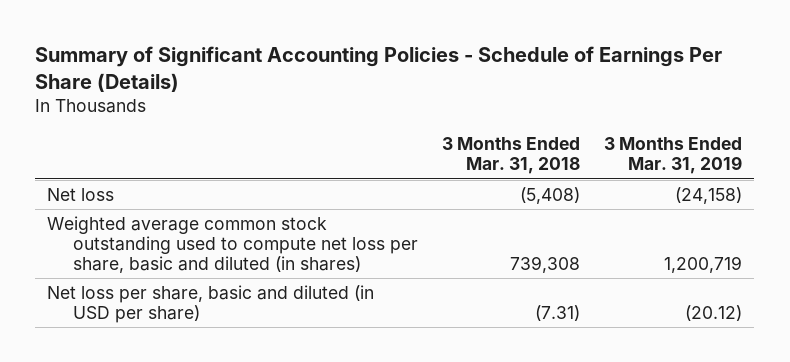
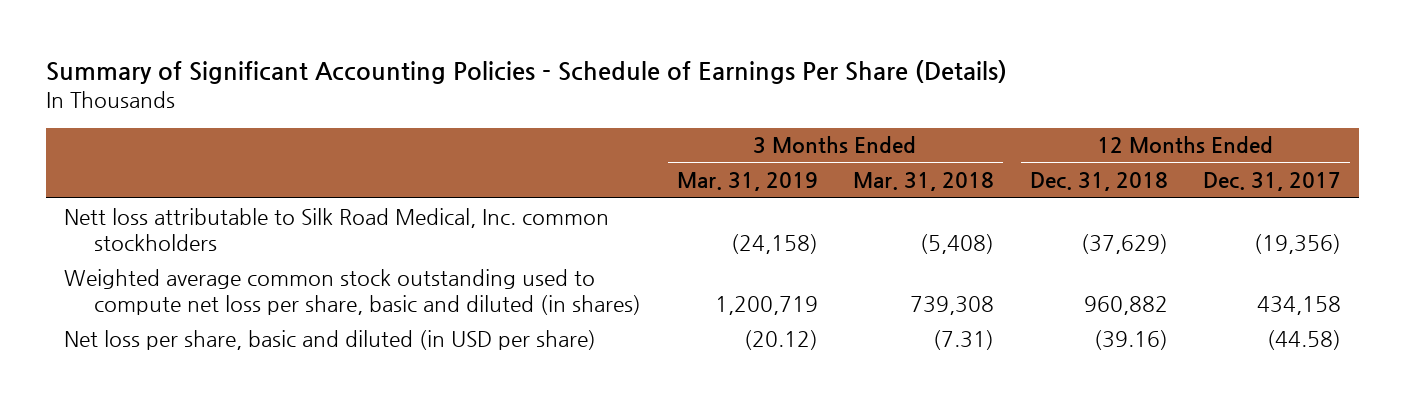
- | 3 Months Ended Mar. 31, 2018 | 3 Months Ended Mar. 31, 2019
+ | 3 Months Ended Mar. 31, 2019 | 3 Months Ended Mar. 31, 2018 | 12 Months Ended Dec. 31, 2018 | 12 Months Ended Dec. 31, 2017
- Net loss | (5,408) | (24,158)
+ Nett loss attributable to Silk Road Medical, Inc. common stockholders | (24,158) | (5,408) | (37,629) | (19,356)

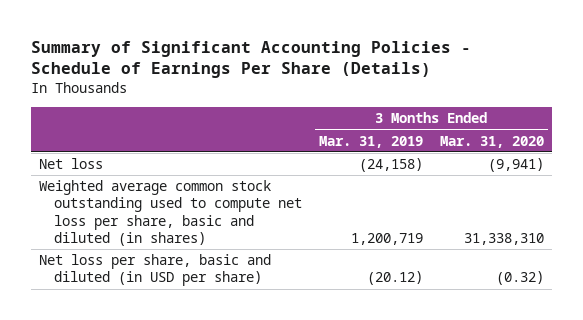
- | 3 Months Ended Mar. 31, 2019 | 3 Months Ended Mar. 31, 2018 | 12 Months Ended Dec. 31, 2018 | 12 Months Ended Dec. 31, 2017
+ | 3 Months Ended Mar. 31, 2019 | 3 Months Ended Mar. 31, 2020
- Nett loss attributable to Silk Road Medical, Inc. common stockholders | (24,158) | (5,408) | (37,629) | (19,356)
+ Net loss | (24,158) | (9,941)

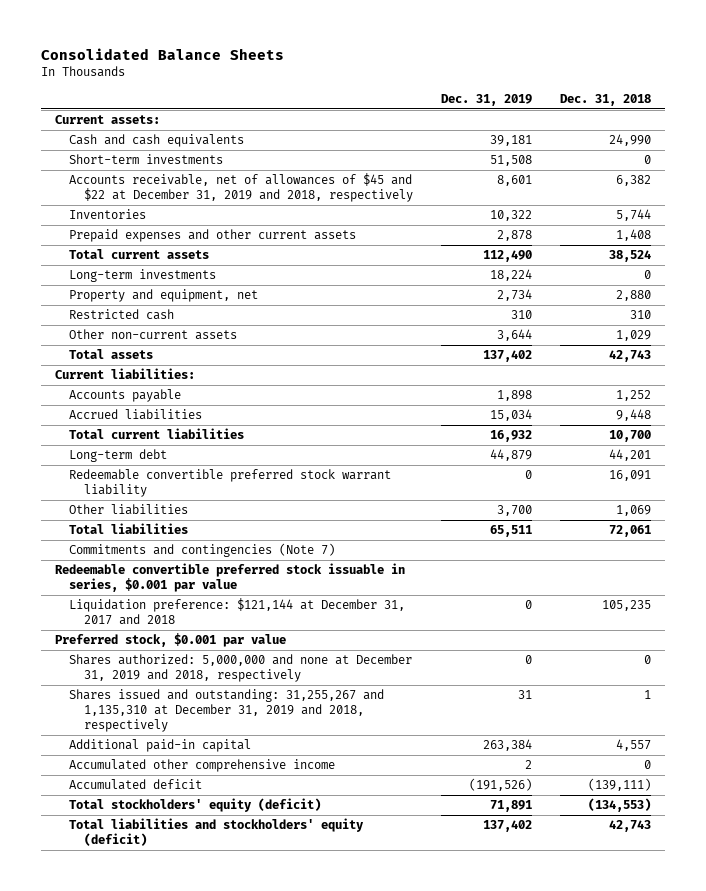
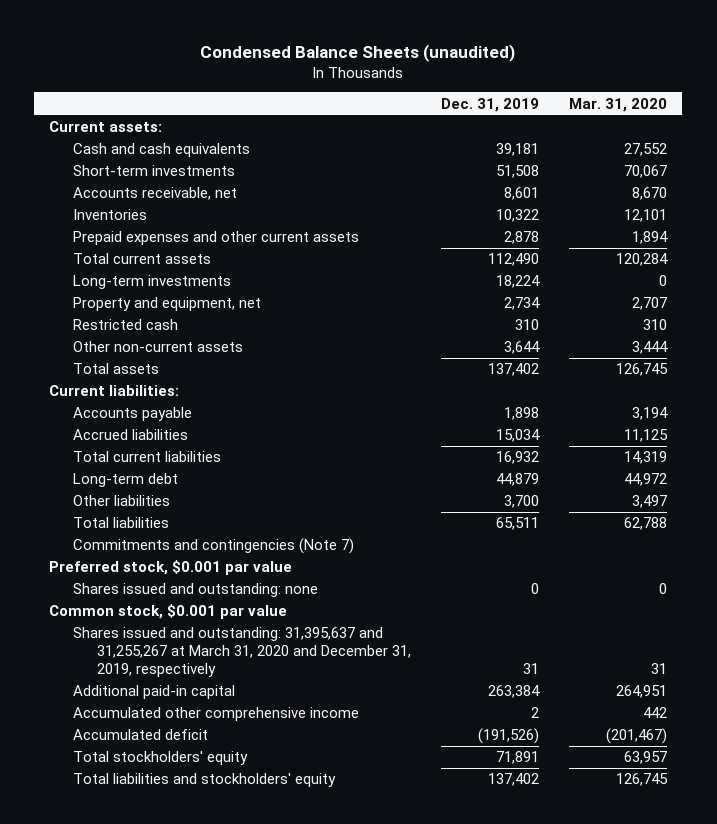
- Consolidated Balance Sheets
+ Condensed Balance Sheets (unaudited)
- | Dec. 31, 2019 | Dec. 31, 2018
+ | Dec. 31, 2019 | Mar. 31, 2020
- Accounts receivable, net of allowances of $45 and $22 at December 31, 2019 and 2018, respectively | 8,601 | 6,382
+ Accounts receivable, net | 8,601 | 8,670
- Redeemable convertible preferred stock warrant liability | 0 | 16,091
- Redeemable convertible preferred stock issuable in series, $0.001 par value
- Liquidation preference: $121,144 at December 31, 2017 and 2018 | 0 | 105,235
- Shares authorized: 5,000,000 and none at December 31, 2019 and 2018, respectively | 0 | 0
- Shares issued and outstanding: 31,255,267 and 1,135,310 at December 31, 2019 and 2018, respectively | 31 | 1
+ Shares issued and outstanding: none | 0 | 0
+ Common stock, $0.001 par value
+ Shares issued and outstanding: 31,395,637 and 31,255,267 at March 31, 2020 and December 31, 2019, respectively | 31 | 31
- Total stockholders' equity (deficit) | 71,891 | (134,553)
- Total liabilities and stockholders' equity (deficit) | 137,402 | 42,743
+ Total stockholders' equity | 71,891 | 63,957
+ Total liabilities and stockholders' equity | 137,402 | 126,745

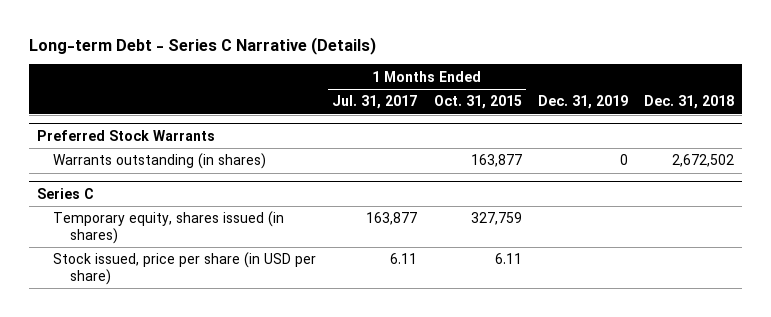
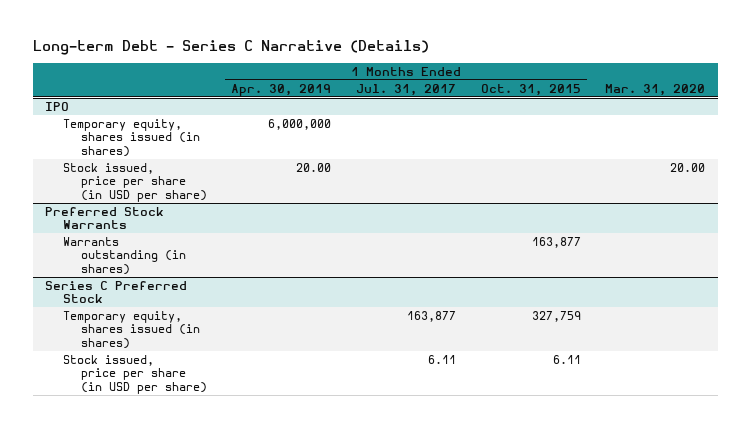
- | 1 Months Ended Jul. 31, 2017 | 1 Months Ended Oct. 31, 2015 | Dec. 31, 2019 | Dec. 31, 2018
+ | 1 Months Ended Apr. 30, 2019 | 1 Months Ended Jul. 31, 2017 | 1 Months Ended Oct. 31, 2015 | Mar. 31, 2020
+ IPO
+ Temporary equity, shares issued (in shares) | 6,000,000 | | |
+ Stock issued, price per share (in USD per share) | 20.00 | | | 20.00
- Series C
+ Series C Preferred Stock

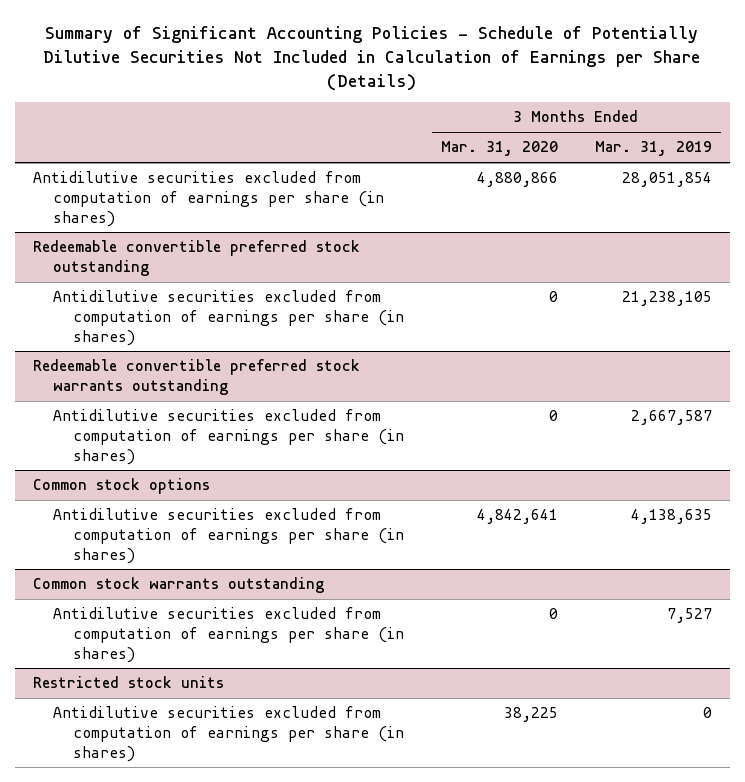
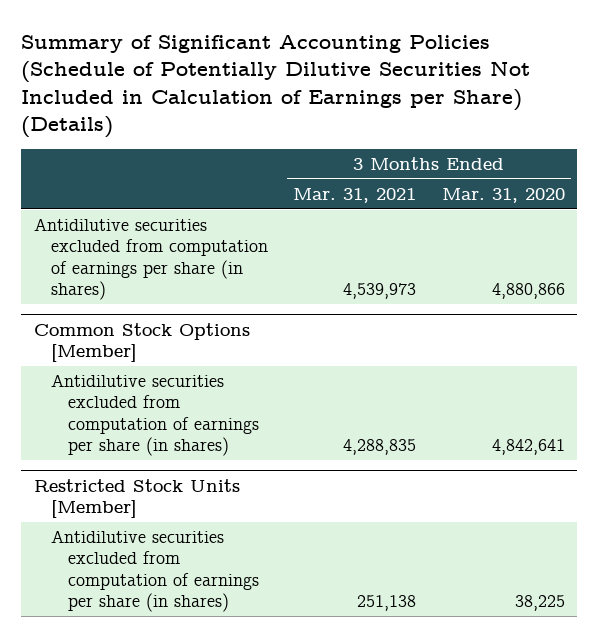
- Summary of Significant Accounting Policies - Schedule of Potentially Dilutive Securities Not Included in Calculation of Earnings per Share (Details)
+ Summary of Significant Accounting Policies (Schedule of Potentially Dilutive Securities Not Included in Calculation of Earnings per Share) (Details)
- | 3 Months Ended Mar. 31, 2020 | 3 Months Ended Mar. 31, 2019
+ | 3 Months Ended Mar. 31, 2021 | 3 Months Ended Mar. 31, 2020
- Redeemable convertible preferred stock outstanding
- Antidilutive securities excluded from computation of earnings per share (in shares) | 0 | 21,238,105
- Redeemable convertible preferred stock warrants outstanding
- Antidilutive securities excluded from computation of earnings per share (in shares) | 0 | 2,667,587
- Common stock options
+ Common Stock Options [Member]
- Common stock warrants outstanding
- Antidilutive securities excluded from computation of earnings per share (in shares) | 0 | 7,527
- Restricted stock units
+ Restricted Stock Units [Member]

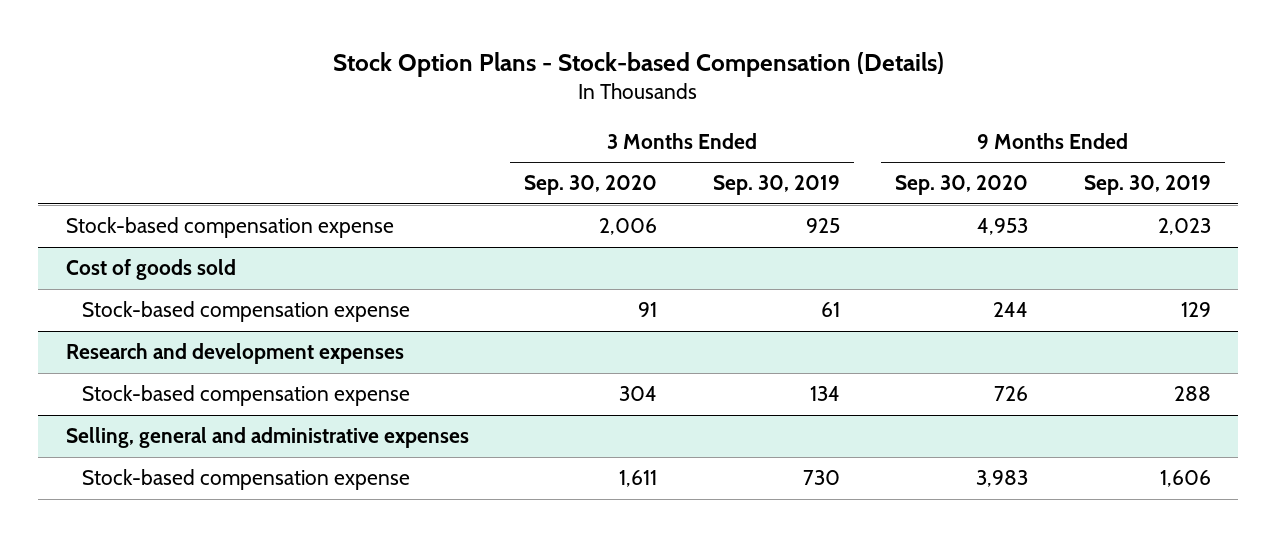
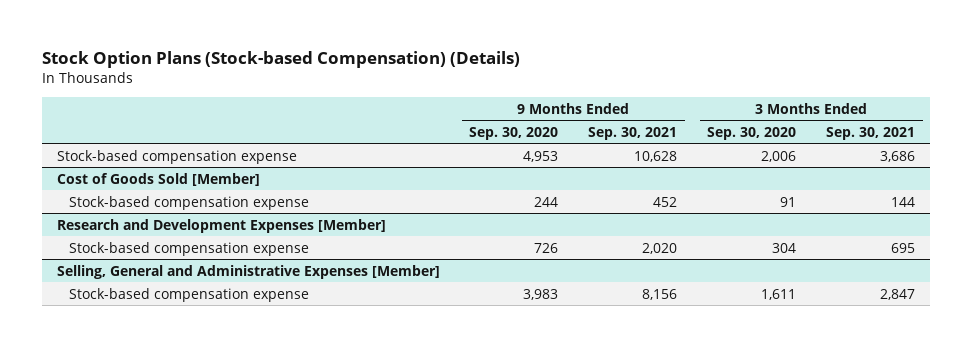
- Stock Option Plans - Stock-based Compensation (Details)
+ Stock Option Plans (Stock-based Compensation) (Details)
- | 3 Months Ended Sep. 30, 2020 | 3 Months Ended Sep. 30, 2019 | 9 Months Ended Sep. 30, 2020 | 9 Months Ended Sep. 30, 2019
+ | 9 Months Ended Sep. 30, 2020 | 9 Months Ended Sep. 30, 2021 | 3 Months Ended Sep. 30, 2020 | 3 Months Ended Sep. 30, 2021
- Cost of goods sold
+ Cost of Goods Sold [Member]
- Research and development expenses
+ Research and Development Expenses [Member]
- Selling, general and administrative expenses
+ Selling, General and Administrative Expenses [Member]

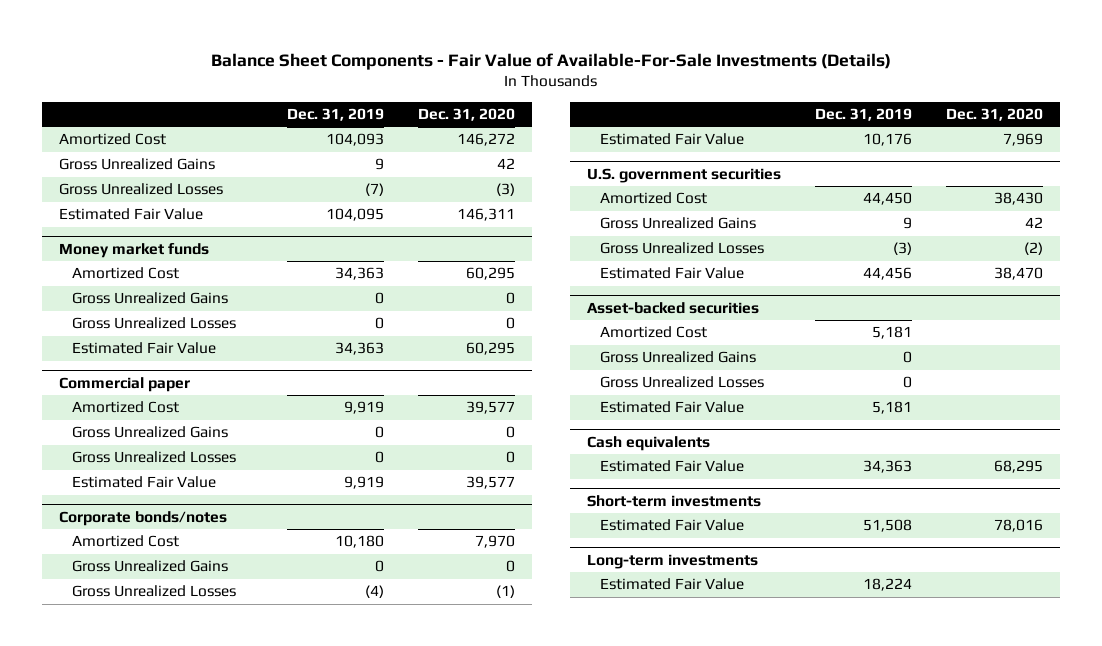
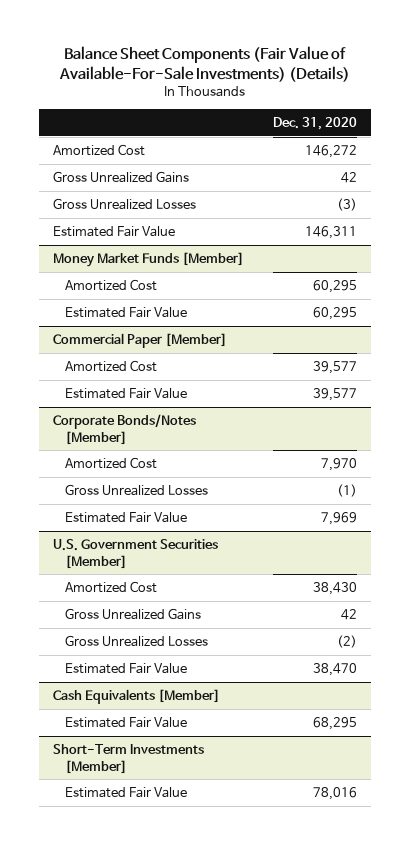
- Balance Sheet Components - Fair Value of Available-For-Sale Investments (Details)
+ Balance Sheet Components (Fair Value of Available-For-Sale Investments) (Details)
- | Dec. 31, 2019 | Dec. 31, 2020
+ | Dec. 31, 2020
- Money market funds
+ Money Market Funds [Member]
- Gross Unrealized Gains | 0 | 0
- Gross Unrealized Losses | 0 | 0
- Commercial paper
+ Commercial Paper [Member]
- Gross Unrealized Gains | 0 | 0
- Gross Unrealized Losses | 0 | 0
- Corporate bonds/notes
+ Corporate Bonds/Notes [Member]
- Gross Unrealized Gains | 0 | 0
- U.S. government securities
+ U.S. Government Securities [Member]
- Asset-backed securities
- Amortized Cost | 5,181 |
- Gross Unrealized Gains | 0 |
- Gross Unrealized Losses | 0 |
- Estimated Fair Value | 5,181 |
- Cash equivalents
+ Cash Equivalents [Member]
- Short-term investments
+ Short-Term Investments [Member]
- Long-term investments
- Estimated Fair Value | 18,224 |

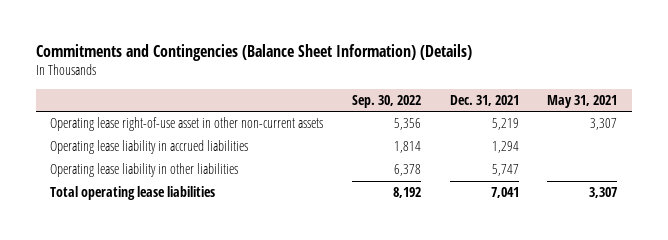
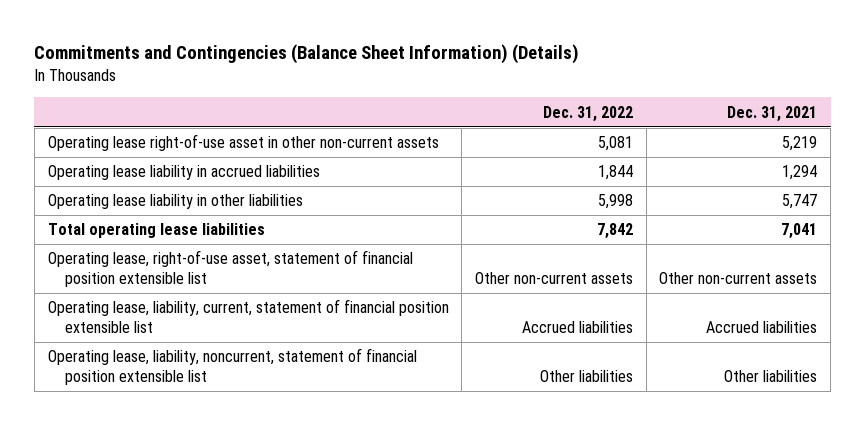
- | Sep. 30, 2022 | Dec. 31, 2021 | May 31, 2021
+ | Dec. 31, 2022 | Dec. 31, 2021
+ Operating lease, right-of-use asset, statement of financial position extensible list | Other non-current assets | Other non-current assets
+ Operating lease, liability, current, statement of financial position extensible list | Accrued liabilities | Accrued liabilities
+ Operating lease, liability, noncurrent, statement of financial position extensible list | Other liabilities | Other liabilities

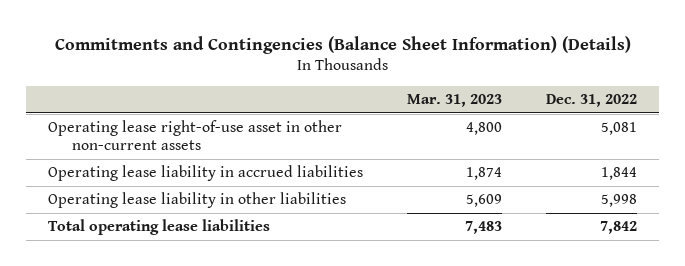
- | Dec. 31, 2022 | Dec. 31, 2021
+ | Mar. 31, 2023 | Dec. 31, 2022
- Operating lease, right-of-use asset, statement of financial position extensible list | Other non-current assets | Other non-current assets
- Operating lease, liability, current, statement of financial position extensible list | Accrued liabilities | Accrued liabilities
- Operating lease, liability, noncurrent, statement of financial position extensible list | Other liabilities | Other liabilities

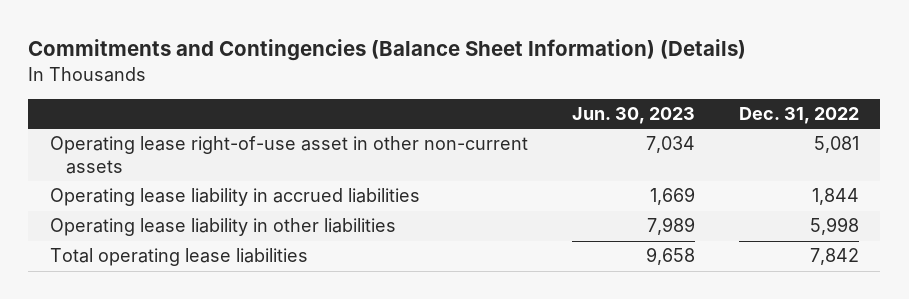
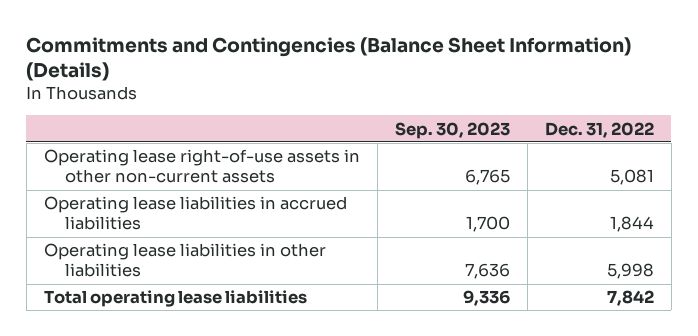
- | Jun. 30, 2023 | Dec. 31, 2022
+ | Sep. 30, 2023 | Dec. 31, 2022
- Operating lease right-of-use asset in other non-current assets | 7,034 | 5,081
- Operating lease liability in accrued liabilities | 1,669 | 1,844
- Operating lease liability in other liabilities | 7,989 | 5,998
+ Operating lease right-of-use assets in other non-current assets | 6,765 | 5,081
+ Operating lease liabilities in accrued liabilities | 1,700 | 1,844
+ Operating lease liabilities in other liabilities | 7,636 | 5,998

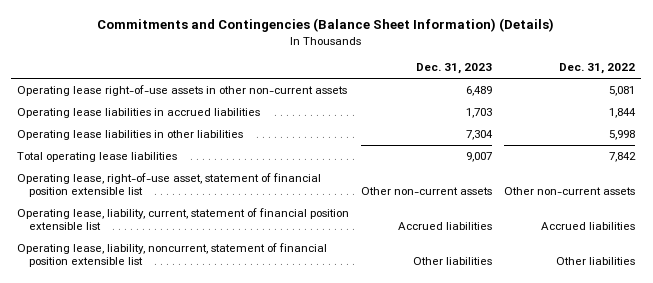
- | Sep. 30, 2023 | Dec. 31, 2022
+ | Dec. 31, 2023 | Dec. 31, 2022
+ Operating lease, right-of-use asset, statement of financial position extensible list | Other non-current assets | Other non-current assets
+ Operating lease, liability, current, statement of financial position extensible list | Accrued liabilities | Accrued liabilities
+ Operating lease, liability, noncurrent, statement of financial position extensible list | Other liabilities | Other liabilities

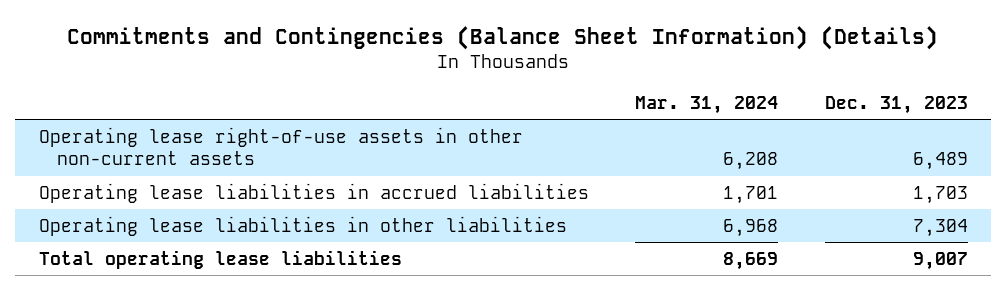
- | Dec. 31, 2023 | Dec. 31, 2022
+ | Mar. 31, 2024 | Dec. 31, 2023
- Operating lease, right-of-use asset, statement of financial position extensible list | Other non-current assets | Other non-current assets
- Operating lease, liability, current, statement of financial position extensible list | Accrued liabilities | Accrued liabilities
- Operating lease, liability, noncurrent, statement of financial position extensible list | Other liabilities | Other liabilities

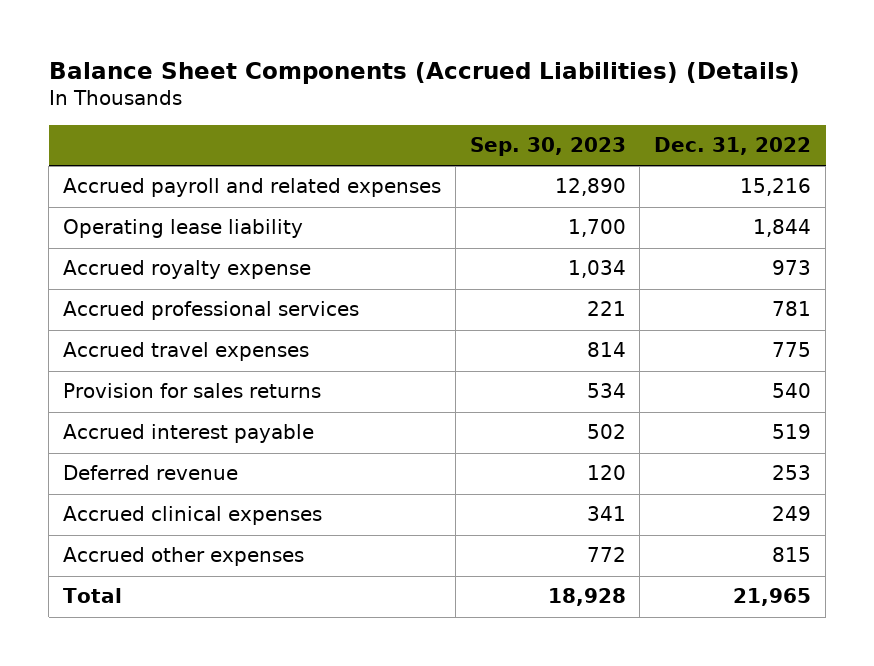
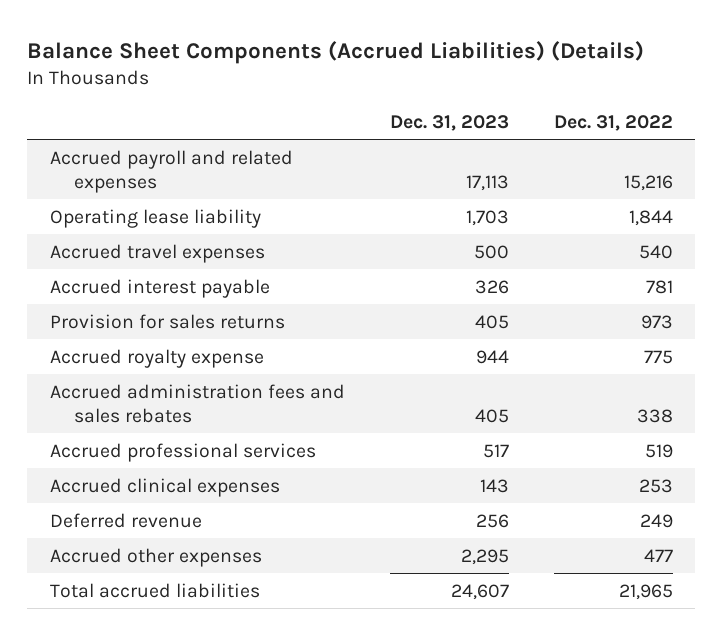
- | Sep. 30, 2023 | Dec. 31, 2022
+ | Dec. 31, 2023 | Dec. 31, 2022
- Accrued royalty expense | 1,034 | 973
- Accrued professional services | 221 | 781
- Accrued travel expenses | 814 | 775
- Provision for sales returns | 534 | 540
- Accrued interest payable | 502 | 519
- Deferred revenue | 120 | 253
- Accrued clinical expenses | 341 | 249
- Accrued other expenses | 772 | 815
- Total | 18,928 | 21,965
+ Accrued travel expenses | 500 | 540
+ Accrued interest payable | 326 | 781
+ Provision for sales returns | 405 | 973
+ Accrued royalty expense | 944 | 775
+ Accrued administration fees and sales rebates | 405 | 338
+ Accrued professional services | 517 | 519
+ Accrued clinical expenses | 143 | 253
+ Deferred revenue | 256 | 249
+ Accrued other expenses | 2,295 | 477
+ Total accrued liabilities | 24,607 | 21,965

